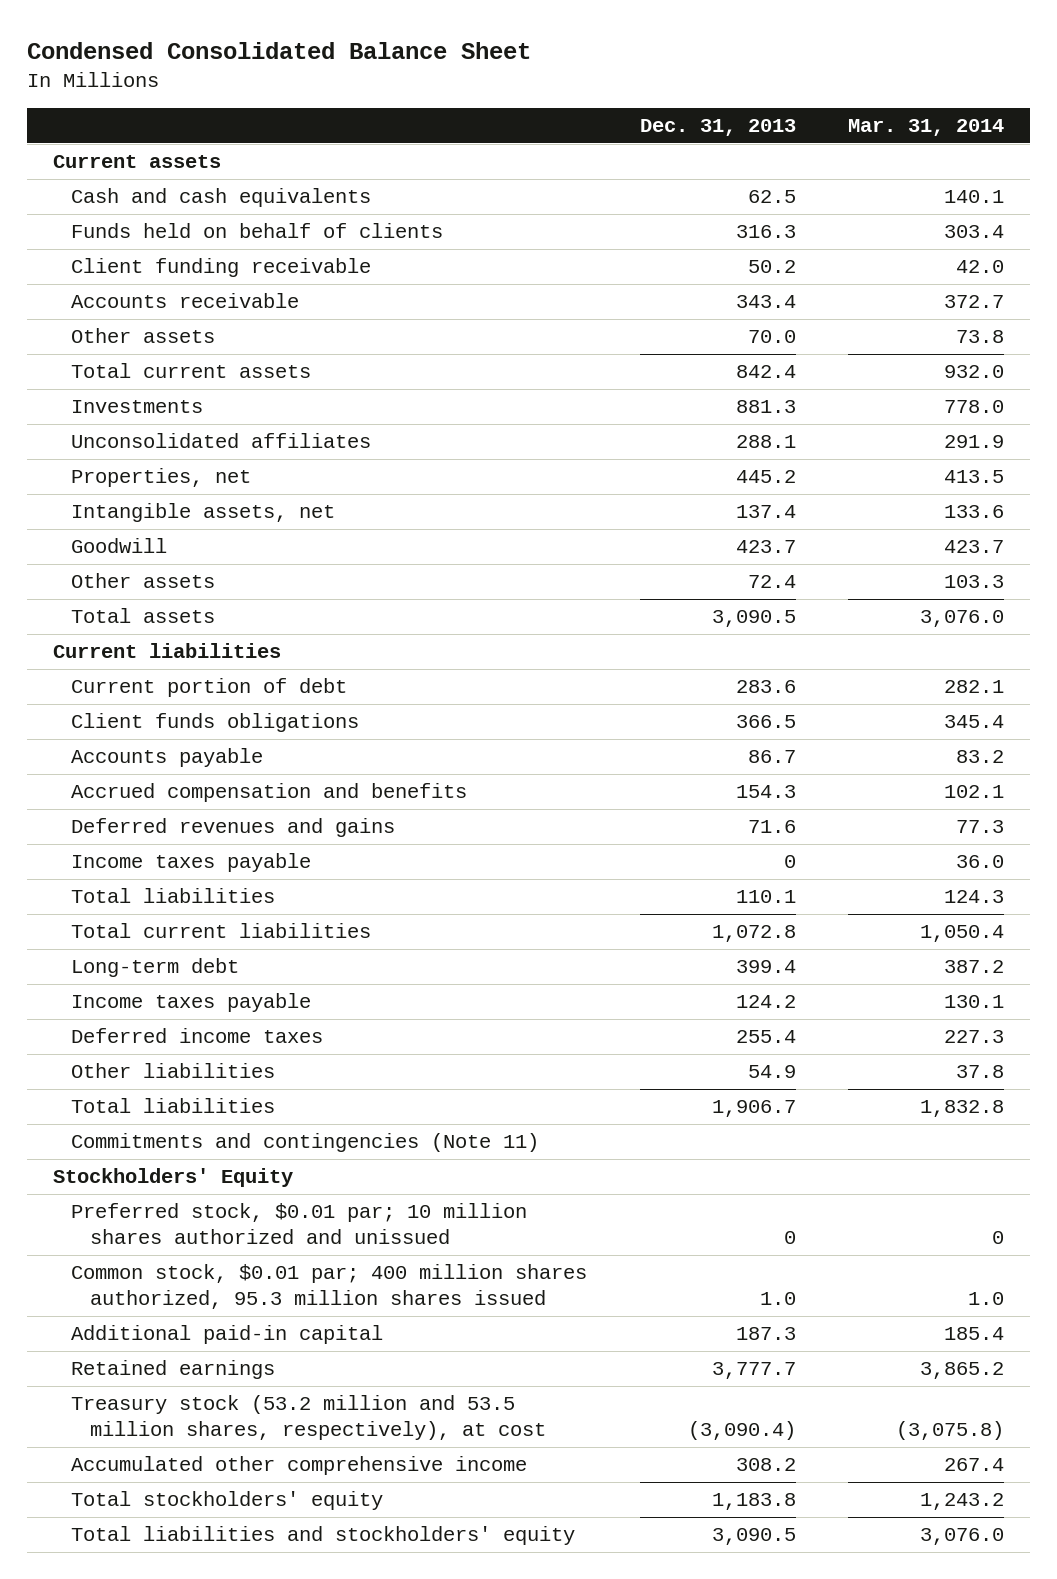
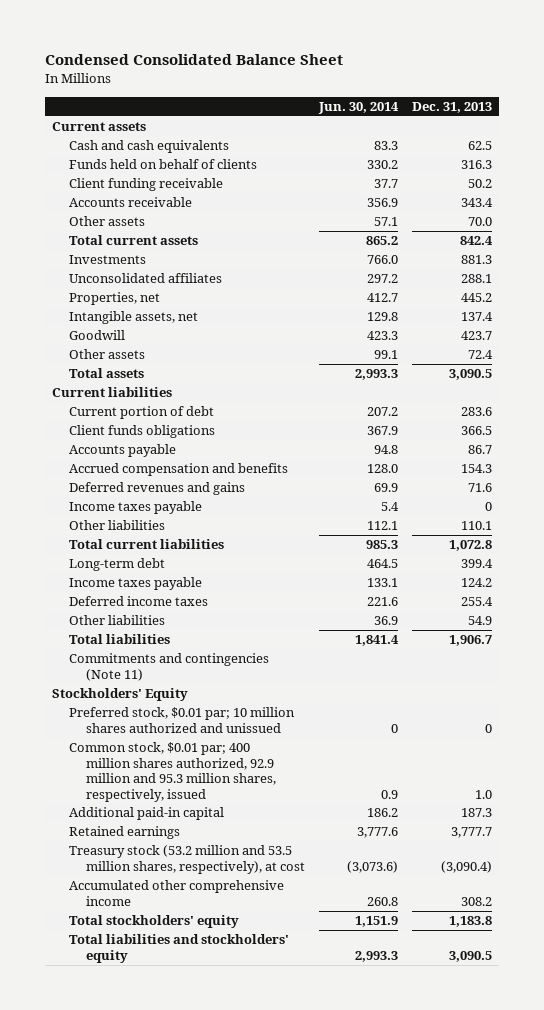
- | Dec. 31, 2013 | Mar. 31, 2014
+ | Jun. 30, 2014 | Dec. 31, 2013
- Total liabilities | 110.1 | 124.3
+ Other liabilities | 112.1 | 110.1
- Common stock, $0.01 par; 400 million shares authorized, 95.3 million shares issued | 1.0 | 1.0
+ Common stock, $0.01 par; 400 million shares authorized, 92.9 million and 95.3 million shares, respectively, issued | 0.9 | 1.0

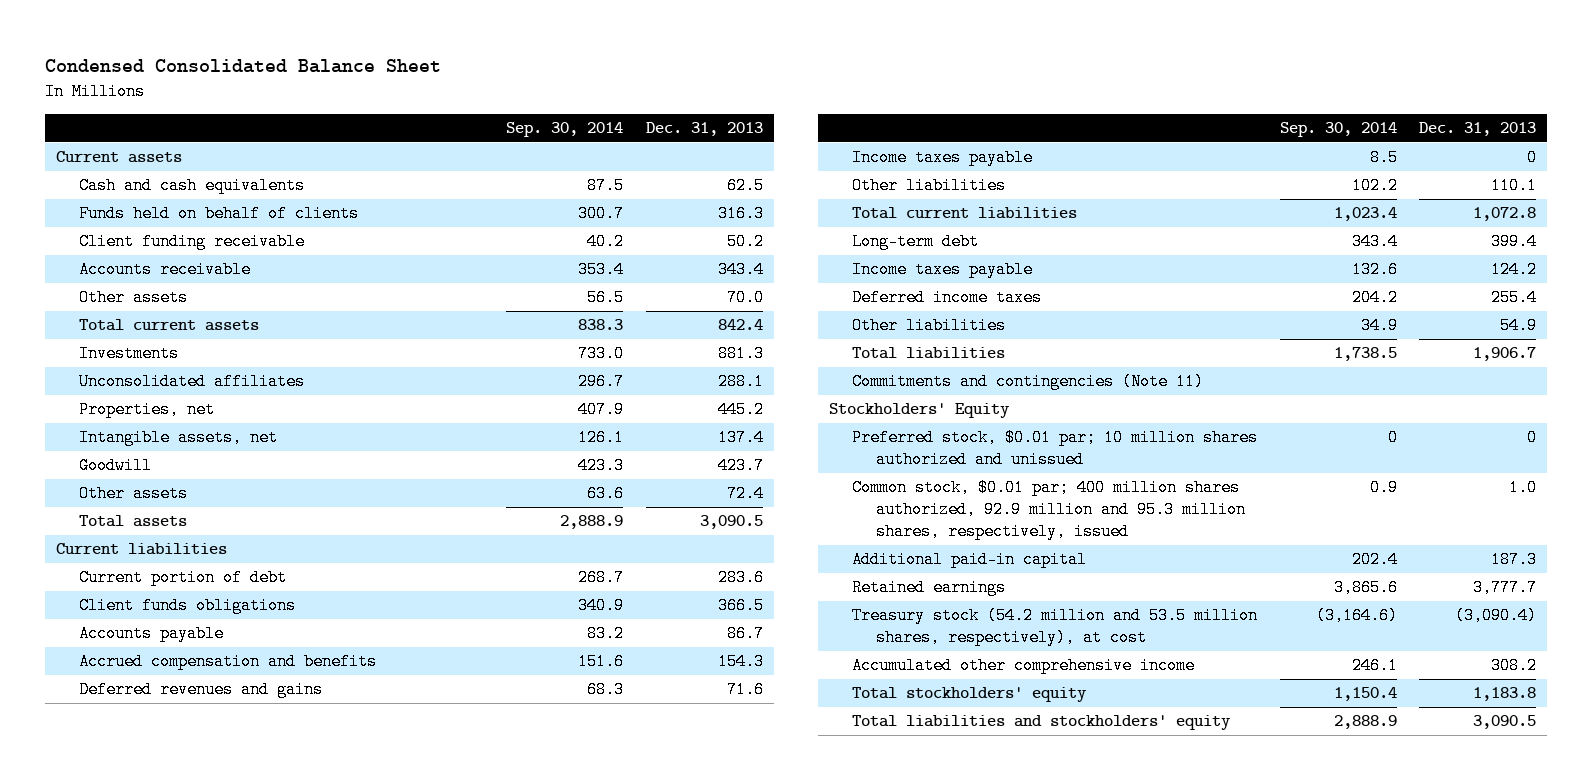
- | Jun. 30, 2014 | Dec. 31, 2013
+ | Sep. 30, 2014 | Dec. 31, 2013
- Treasury stock (53.2 million and 53.5 million shares, respectively), at cost | (3,073.6) | (3,090.4)
+ Treasury stock (54.2 million and 53.5 million shares, respectively), at cost | (3,164.6) | (3,090.4)

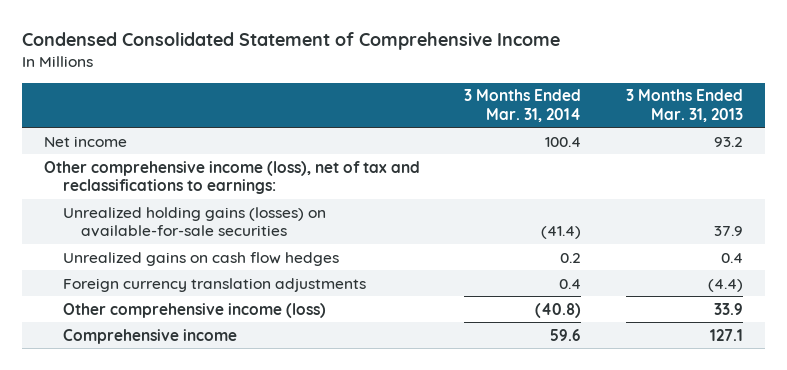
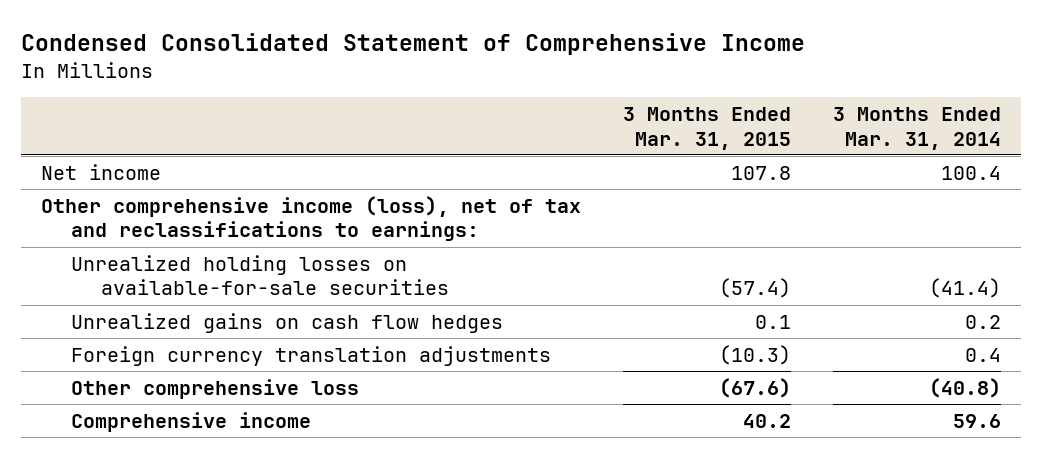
- | 3 Months Ended Mar. 31, 2014 | 3 Months Ended Mar. 31, 2013
+ | 3 Months Ended Mar. 31, 2015 | 3 Months Ended Mar. 31, 2014
- Unrealized holding gains (losses) on available-for-sale securities | (41.4) | 37.9
+ Unrealized holding losses on available-for-sale securities | (57.4) | (41.4)
- Other comprehensive income (loss) | (40.8) | 33.9
+ Other comprehensive loss | (67.6) | (40.8)

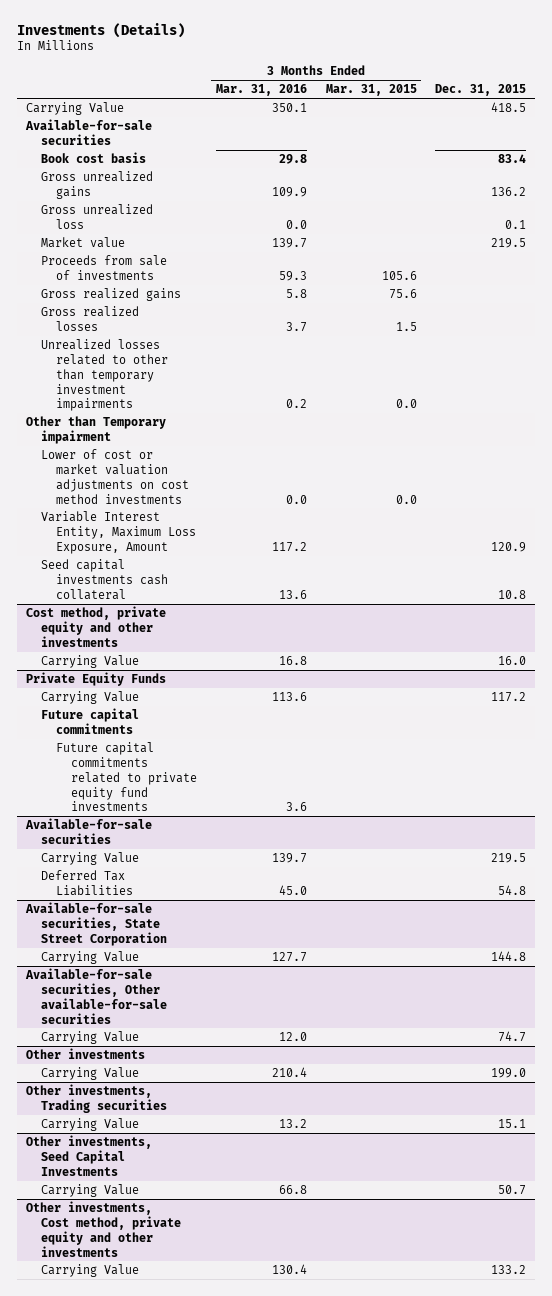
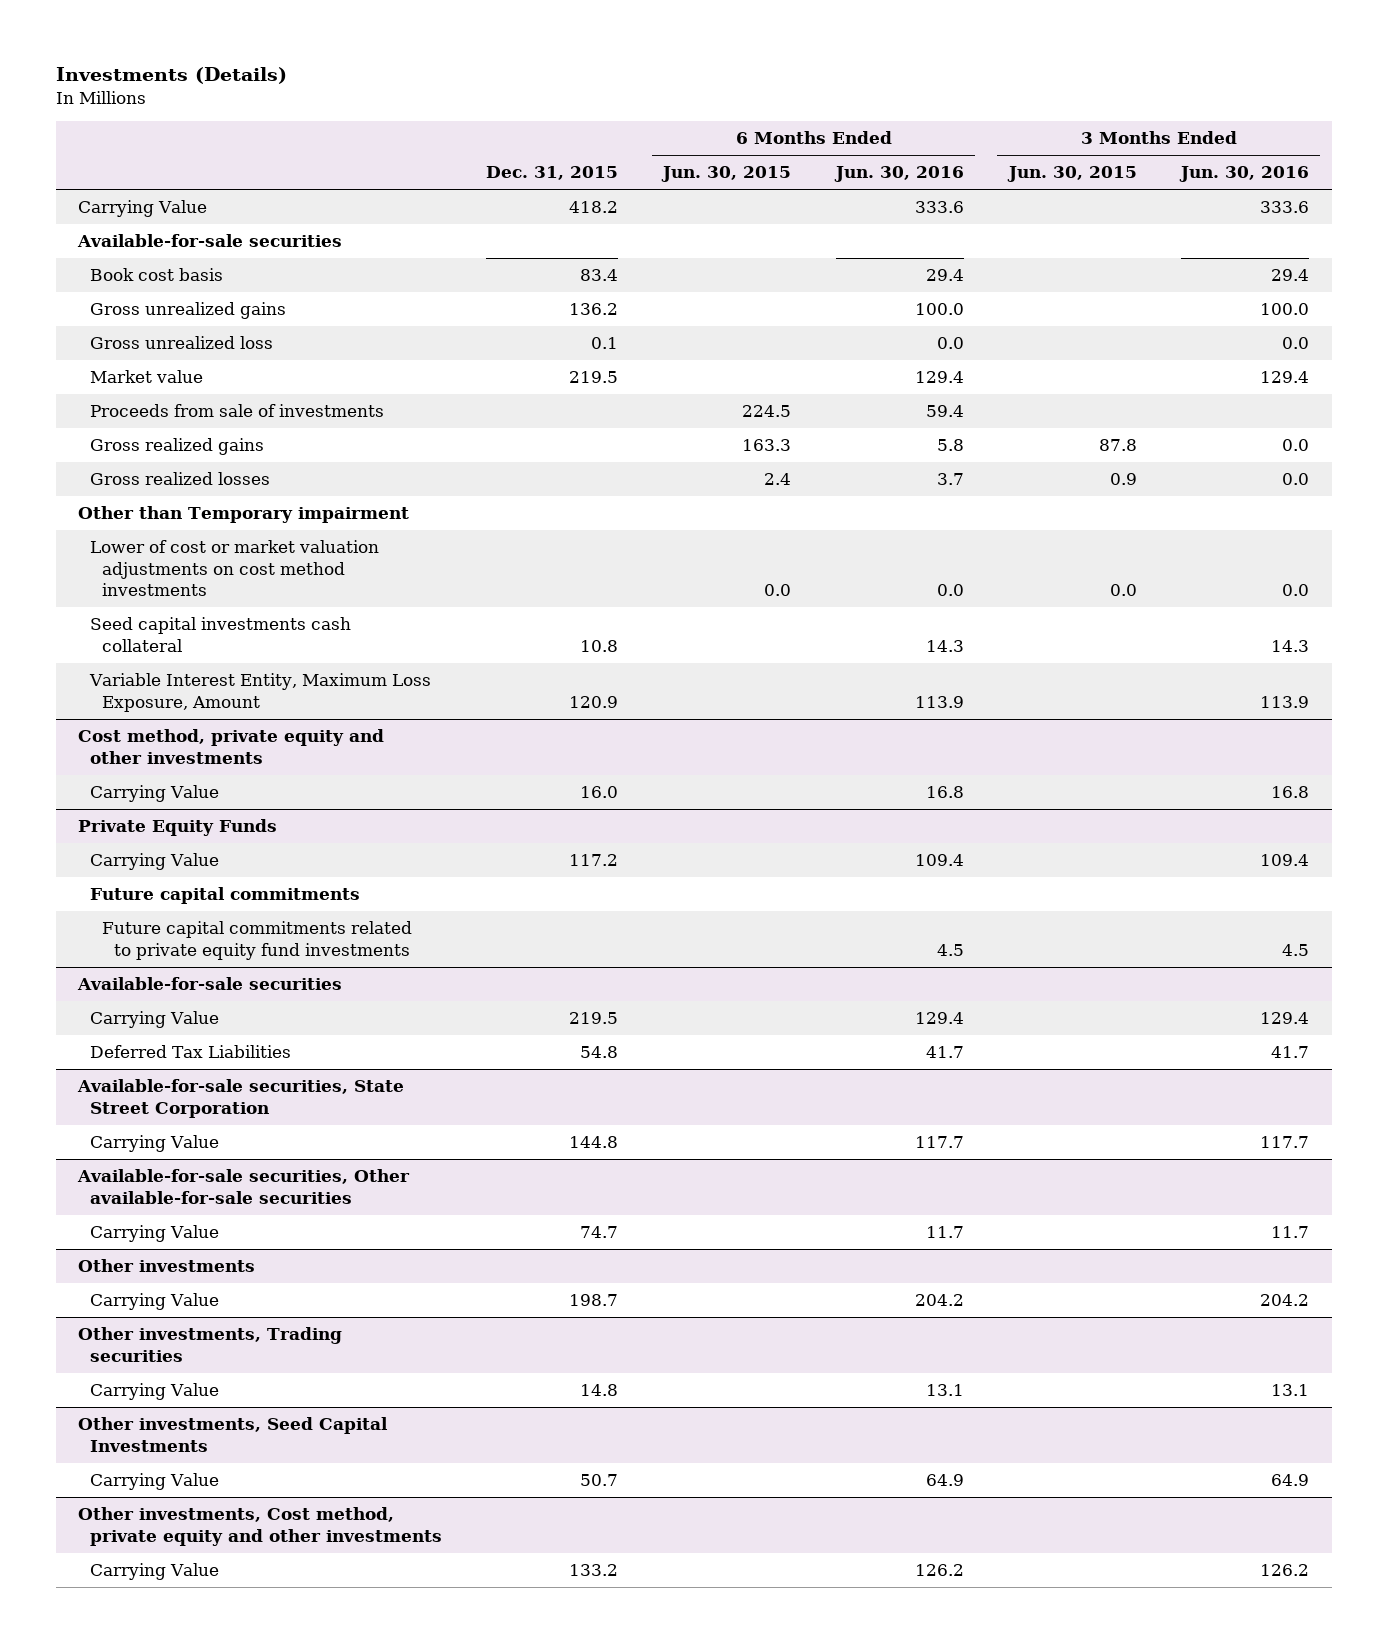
- | 3 Months Ended Mar. 31, 2016 | 3 Months Ended Mar. 31, 2015 | Dec. 31, 2015
+ | Dec. 31, 2015 | 6 Months Ended Jun. 30, 2015 | 6 Months Ended Jun. 30, 2016 | 3 Months Ended Jun. 30, 2015 | 3 Months Ended Jun. 30, 2016
- Carrying Value | 350.1 | | 418.5
+ Carrying Value | 418.2 | | 333.6 | | 333.6
- Unrealized losses related to other than temporary investment impairments | 0.2 | 0.0 |
moved down: Variable Interest Entity, Maximum Loss Exposure, Amount | 120.9 | | 113.9 | | 113.9
@ Other investments
- Carrying Value | 210.4 | | 199.0
+ Carrying Value | 198.7 | | 204.2 | | 204.2
@ Other investments, Trading securities
- Carrying Value | 13.2 | | 15.1
+ Carrying Value | 14.8 | | 13.1 | | 13.1

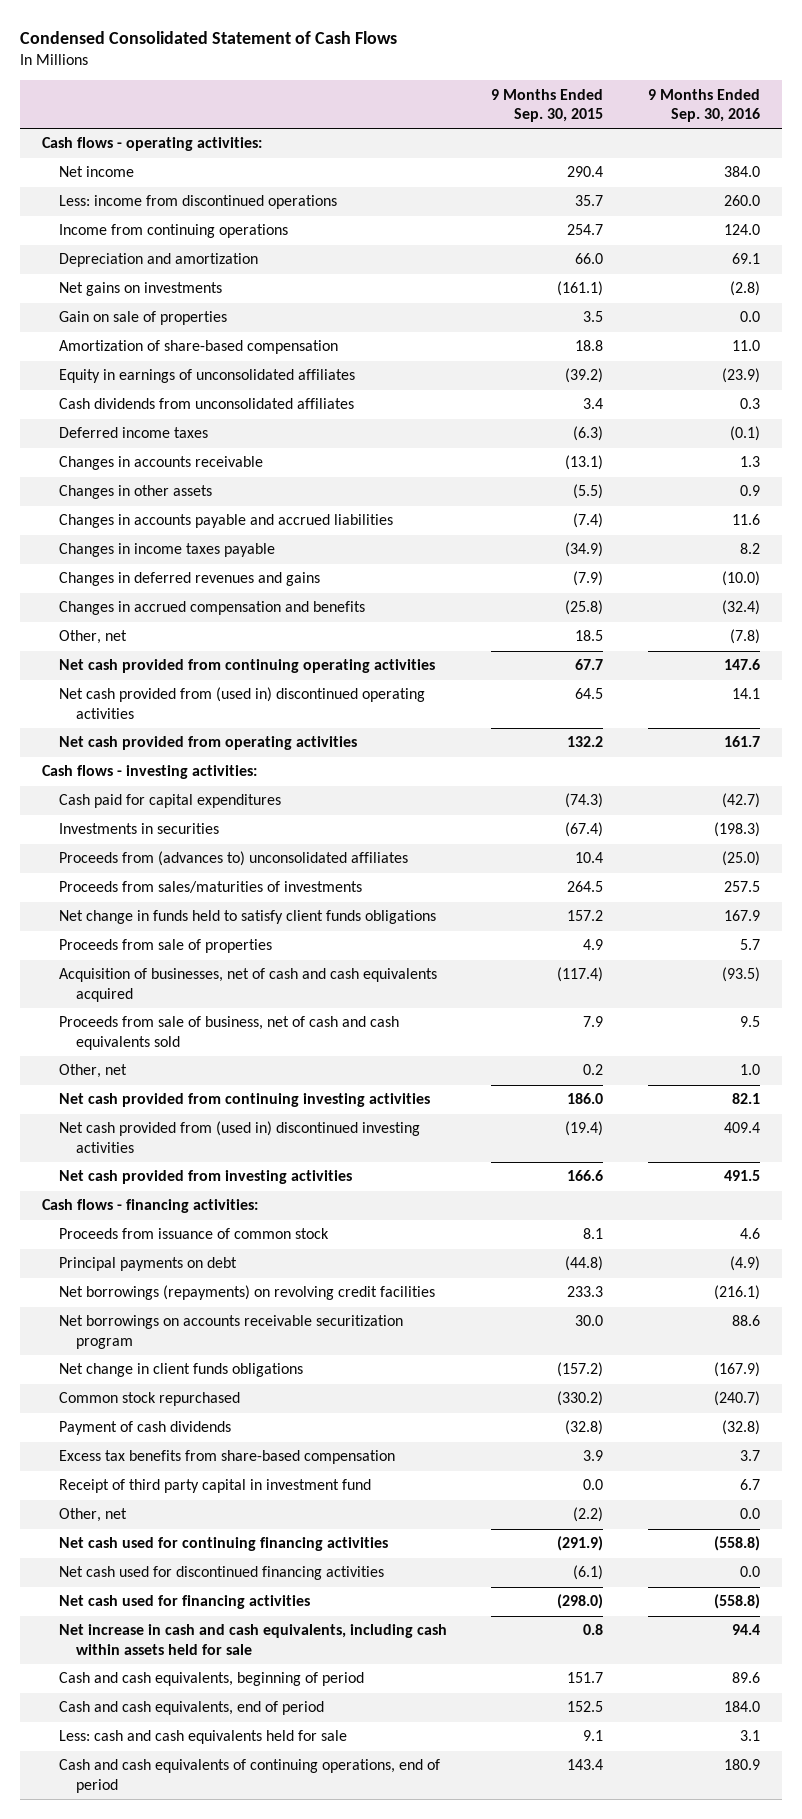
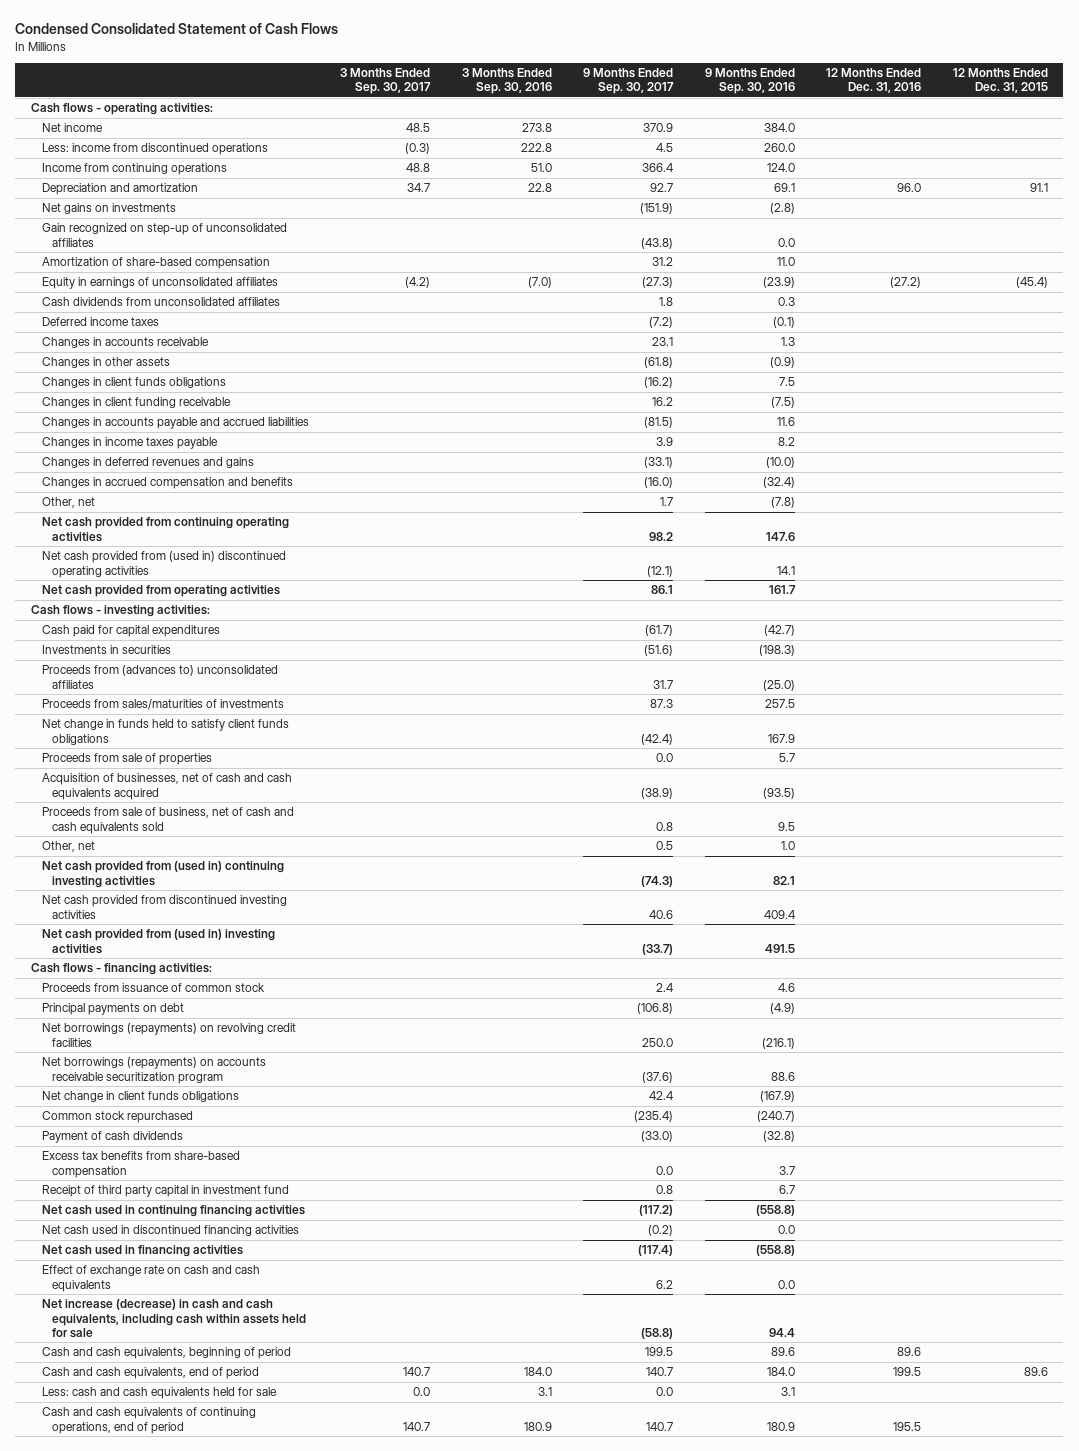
- | 9 Months Ended Sep. 30, 2015 | 9 Months Ended Sep. 30, 2016
+ | 3 Months Ended Sep. 30, 2017 | 3 Months Ended Sep. 30, 2016 | 9 Months Ended Sep. 30, 2017 | 9 Months Ended Sep. 30, 2016 | 12 Months Ended Dec. 31, 2016 | 12 Months Ended Dec. 31, 2015
- Gain on sale of properties | 3.5 | 0.0
+ Gain recognized on step-up of unconsolidated affiliates | | | (43.8) | 0.0 | |
- Changes in other assets | (5.5) | 0.9
+ Changes in other assets | | | (61.8) | (0.9) | |
+ Changes in client funds obligations | | | (16.2) | 7.5 | |
+ Changes in client funding receivable | | | 16.2 | (7.5) | |
- Net cash provided from continuing investing activities | 186.0 | 82.1
- Net cash provided from (used in) discontinued investing activities | (19.4) | 409.4
- Net cash provided from investing activities | 166.6 | 491.5
+ Net cash provided from (used in) continuing investing activities | | | (74.3) | 82.1 | |
+ Net cash provided from discontinued investing activities | | | 40.6 | 409.4 | |
+ Net cash provided from (used in) investing activities | | | (33.7) | 491.5 | |
- Net borrowings on accounts receivable securitization program | 30.0 | 88.6
+ Net borrowings (repayments) on accounts receivable securitization program | | | (37.6) | 88.6 | |
- Other, net | (2.2) | 0.0
- Net cash used for continuing financing activities | (291.9) | (558.8)
- Net cash used for discontinued financing activities | (6.1) | 0.0
- Net cash used for financing activities | (298.0) | (558.8)
- Net increase in cash and cash equivalents, including cash within assets held for sale | 0.8 | 94.4
+ Net cash used in continuing financing activities | | | (117.2) | (558.8) | |
+ Net cash used in discontinued financing activities | | | (0.2) | 0.0 | |
+ Net cash used in financing activities | | | (117.4) | (558.8) | |
+ Effect of exchange rate on cash and cash equivalents | | | 6.2 | 0.0 | |
+ Net increase (decrease) in cash and cash equivalents, including cash within assets held for sale | | | (58.8) | 94.4 | |

